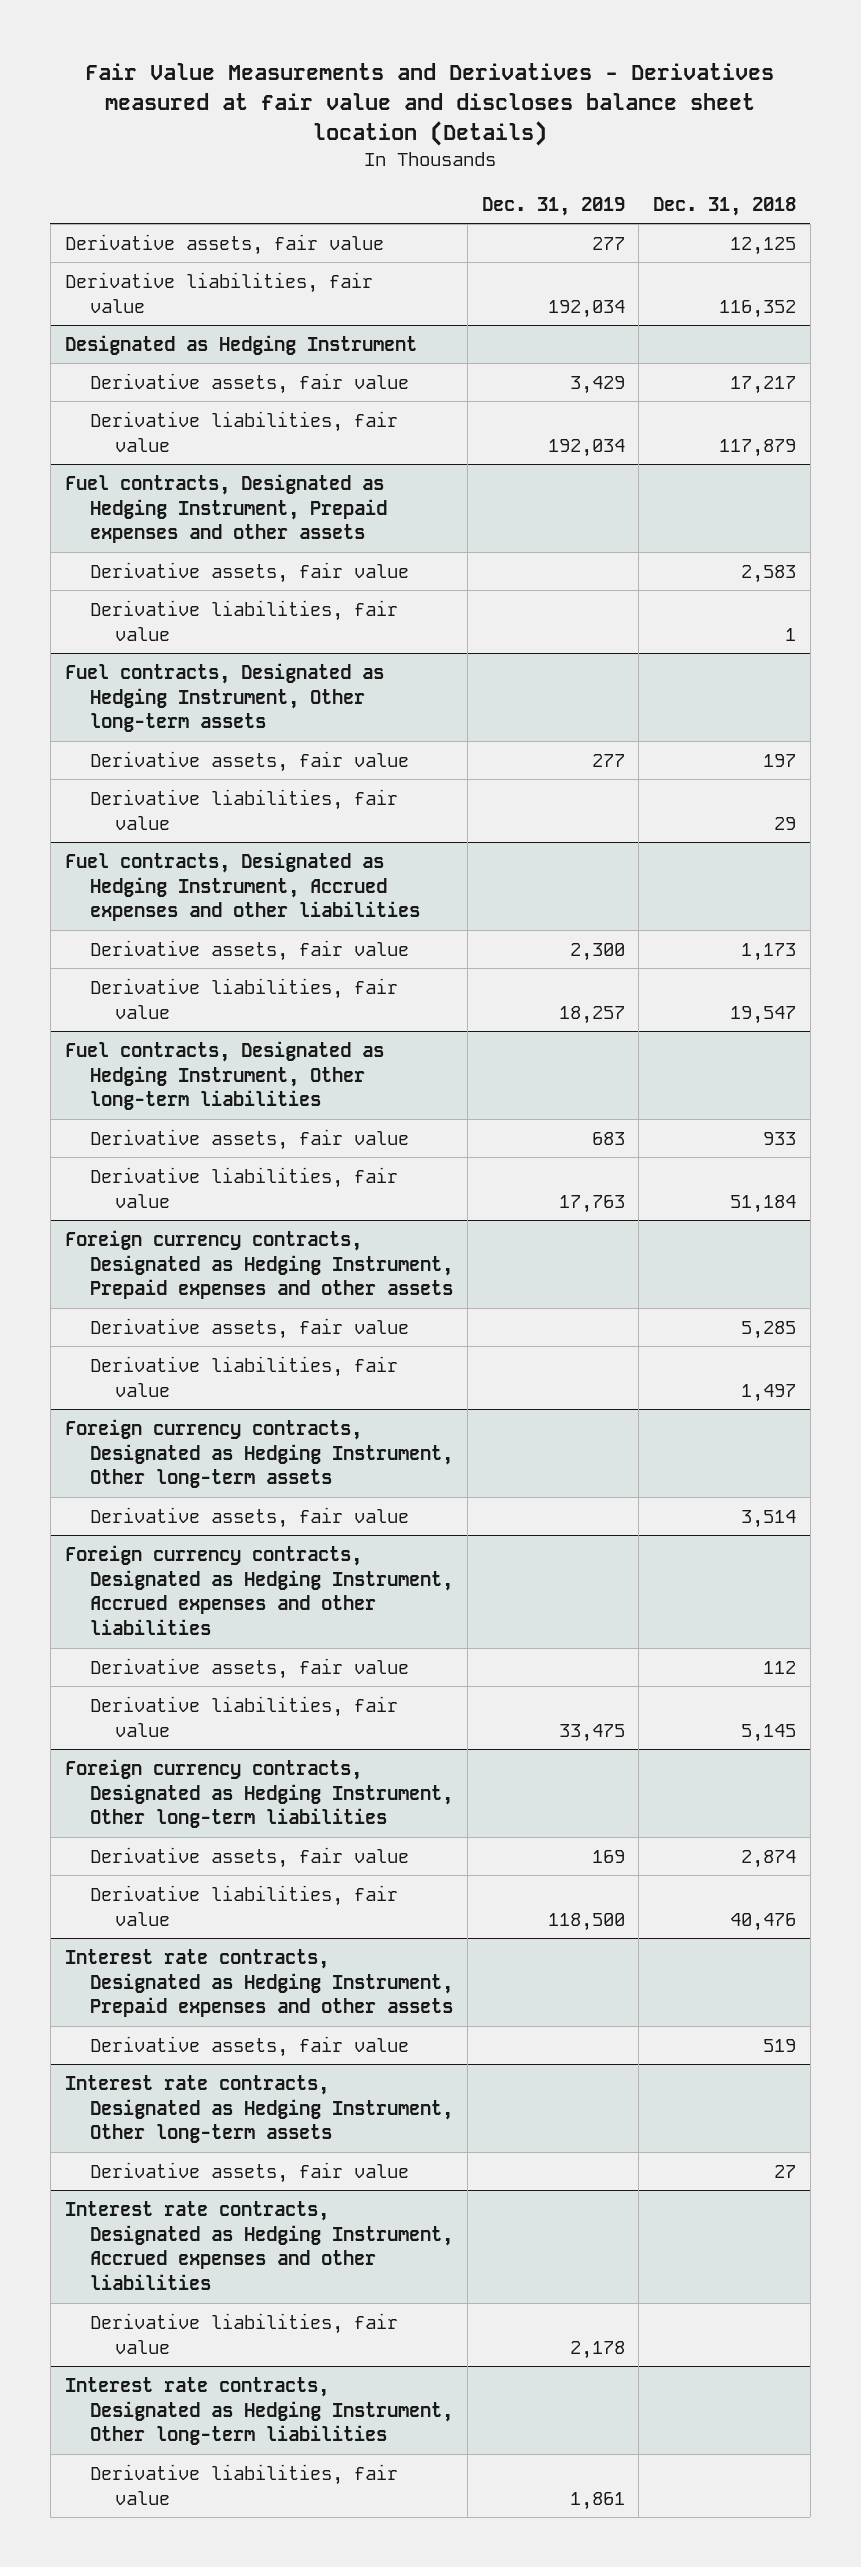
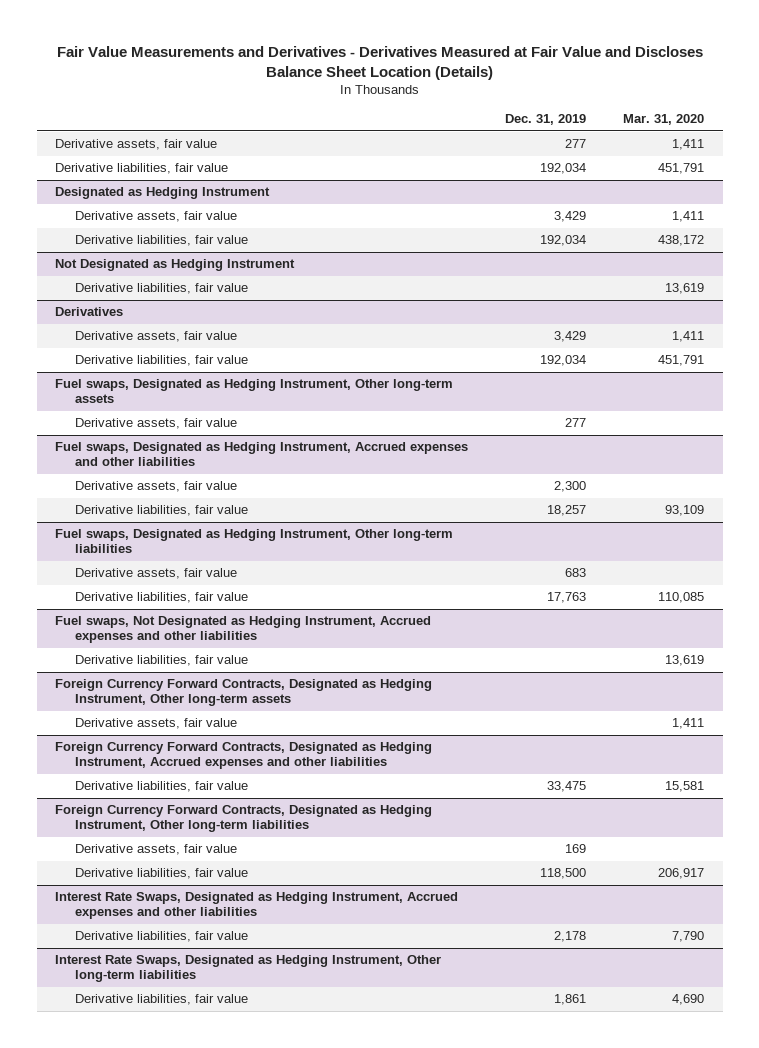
- Fair Value Measurements and Derivatives - Derivatives measured at fair value and discloses balance sheet location (Details)
+ Fair Value Measurements and Derivatives - Derivatives Measured at Fair Value and Discloses Balance Sheet Location (Details)
- | Dec. 31, 2019 | Dec. 31, 2018
+ | Dec. 31, 2019 | Mar. 31, 2020
- Fuel contracts, Designated as Hedging Instrument, Prepaid expenses and other assets
- Derivative assets, fair value | | 2,583
+ Not Designated as Hedging Instrument
- Fuel contracts, Designated as Hedging Instrument, Other long-term assets
+ Derivatives
+ Derivative assets, fair value | 3,429 | 1,411
+ Derivative liabilities, fair value | 192,034 | 451,791
+ Fuel swaps, Designated as Hedging Instrument, Other long-term assets
- Derivative liabilities, fair value | | 29
- Fuel contracts, Designated as Hedging Instrument, Accrued expenses and other liabilities
+ Fuel swaps, Designated as Hedging Instrument, Accrued expenses and other liabilities
- Fuel contracts, Designated as Hedging Instrument, Other long-term liabilities
+ Fuel swaps, Designated as Hedging Instrument, Other long-term liabilities
- Foreign currency contracts, Designated as Hedging Instrument, Prepaid expenses and other assets
- Derivative assets, fair value | | 5,285
+ Fuel swaps, Not Designated as Hedging Instrument, Accrued expenses and other liabilities
- Foreign currency contracts, Designated as Hedging Instrument, Other long-term assets
- Derivative assets, fair value | | 3,514
- Foreign currency contracts, Designated as Hedging Instrument, Accrued expenses and other liabilities
+ Foreign Currency Forward Contracts, Designated as Hedging Instrument, Other long-term assets
+ Foreign Currency Forward Contracts, Designated as Hedging Instrument, Accrued expenses and other liabilities
- Foreign currency contracts, Designated as Hedging Instrument, Other long-term liabilities
+ Foreign Currency Forward Contracts, Designated as Hedging Instrument, Other long-term liabilities
- Interest rate contracts, Designated as Hedging Instrument, Prepaid expenses and other assets
- Derivative assets, fair value | | 519
- Interest rate contracts, Designated as Hedging Instrument, Other long-term assets
- Derivative assets, fair value | | 27
- Interest rate contracts, Designated as Hedging Instrument, Accrued expenses and other liabilities
+ Interest Rate Swaps, Designated as Hedging Instrument, Accrued expenses and other liabilities
- Interest rate contracts, Designated as Hedging Instrument, Other long-term liabilities
+ Interest Rate Swaps, Designated as Hedging Instrument, Other long-term liabilities

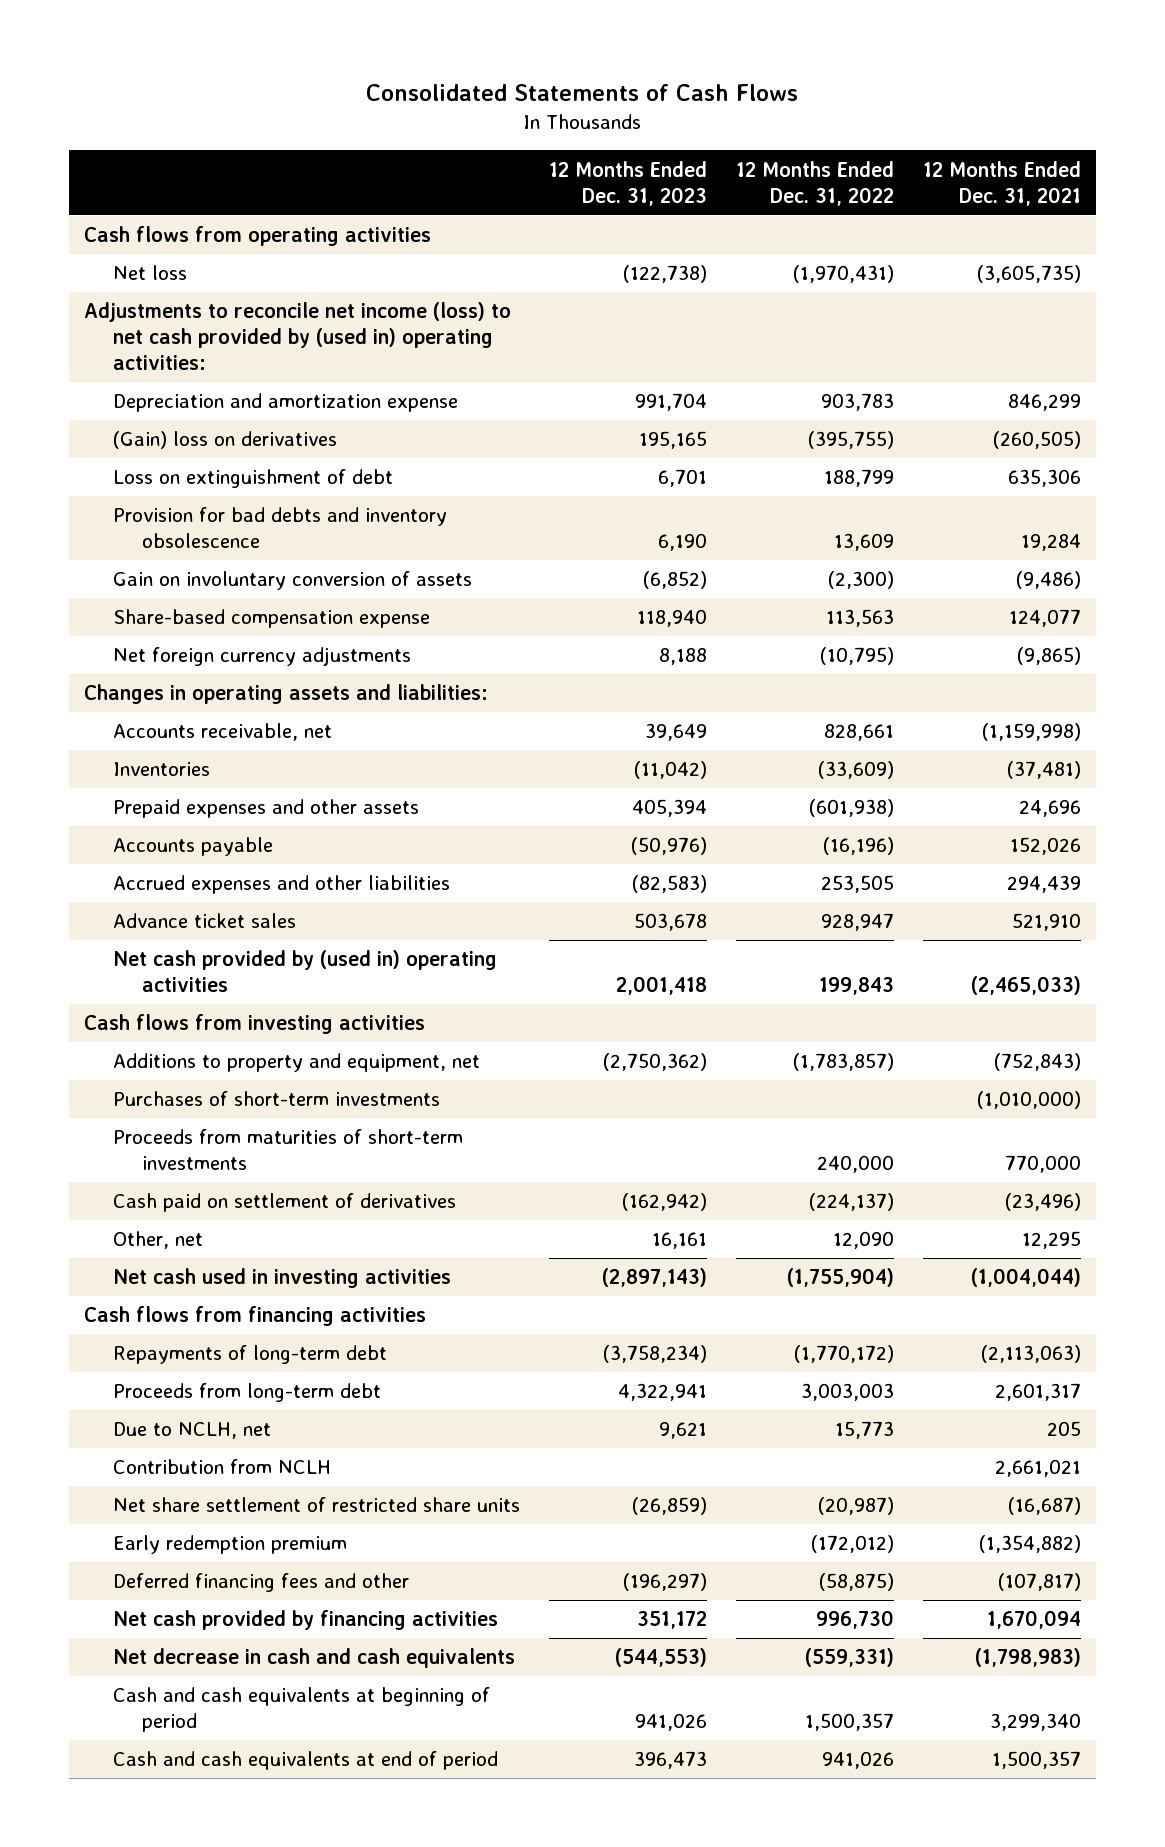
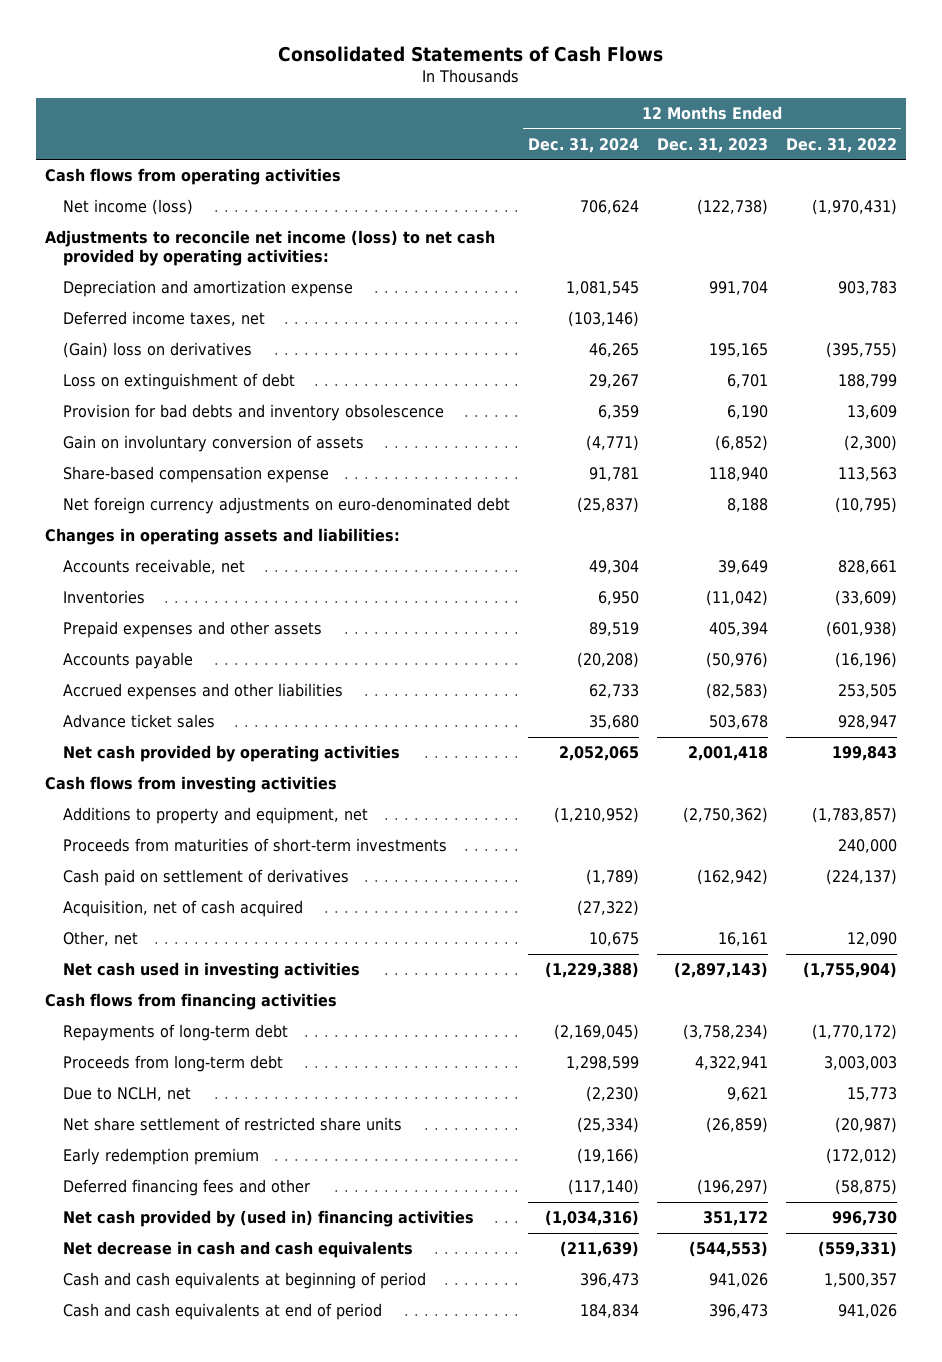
- | 12 Months Ended Dec. 31, 2023 | 12 Months Ended Dec. 31, 2022 | 12 Months Ended Dec. 31, 2021
+ | 12 Months Ended Dec. 31, 2024 | 12 Months Ended Dec. 31, 2023 | 12 Months Ended Dec. 31, 2022
- Net loss | (122,738) | (1,970,431) | (3,605,735)
- Adjustments to reconcile net income (loss) to net cash provided by (used in) operating activities:
+ Net income (loss) | 706,624 | (122,738) | (1,970,431)
+ Adjustments to reconcile net income (loss) to net cash provided by operating activities:
+ Deferred income taxes, net | (103,146) | |
- Net foreign currency adjustments | 8,188 | (10,795) | (9,865)
+ Net foreign currency adjustments on euro-denominated debt | (25,837) | 8,188 | (10,795)
- Net cash provided by (used in) operating activities | 2,001,418 | 199,843 | (2,465,033)
+ Net cash provided by operating activities | 2,052,065 | 2,001,418 | 199,843
- Purchases of short-term investments | | | (1,010,000)
+ Acquisition, net of cash acquired | (27,322) | |
- Contribution from NCLH | | | 2,661,021
- Net cash provided by financing activities | 351,172 | 996,730 | 1,670,094
+ Net cash provided by (used in) financing activities | (1,034,316) | 351,172 | 996,730

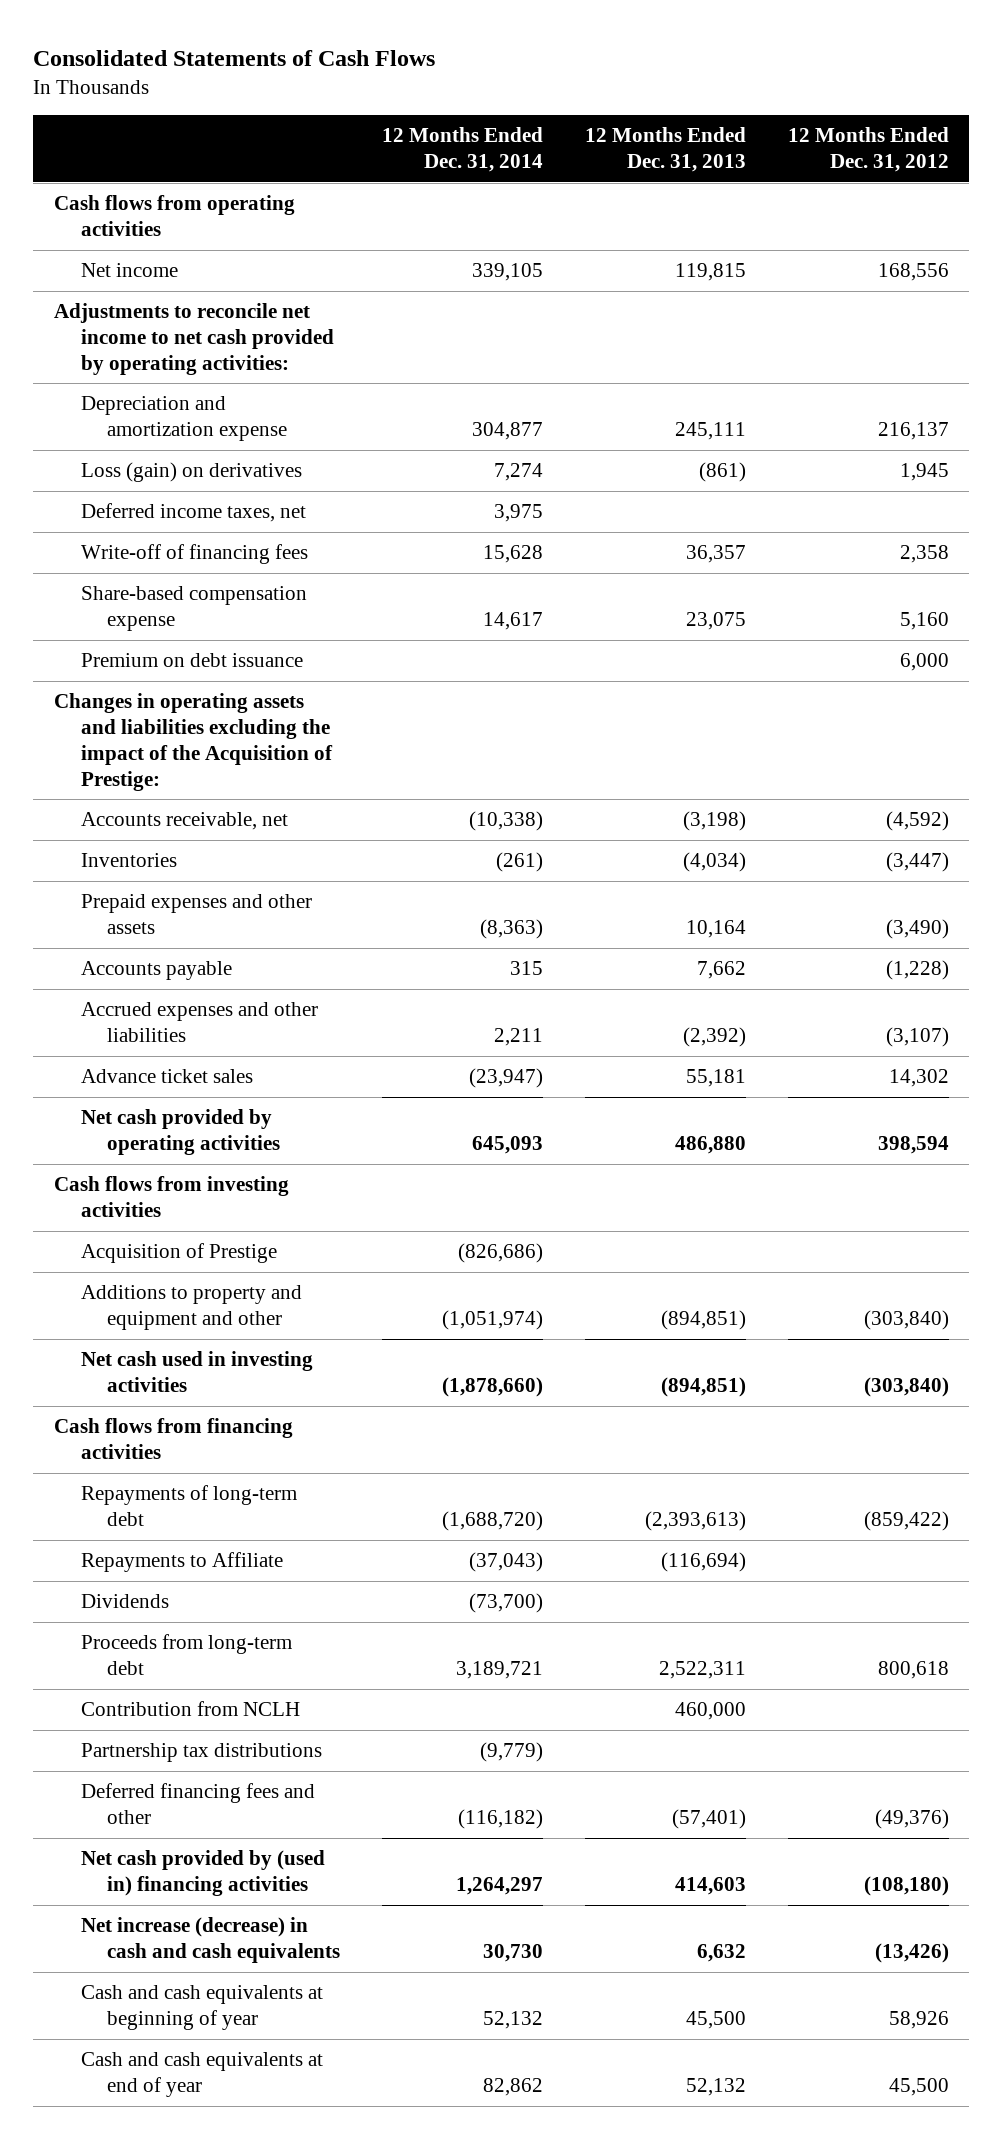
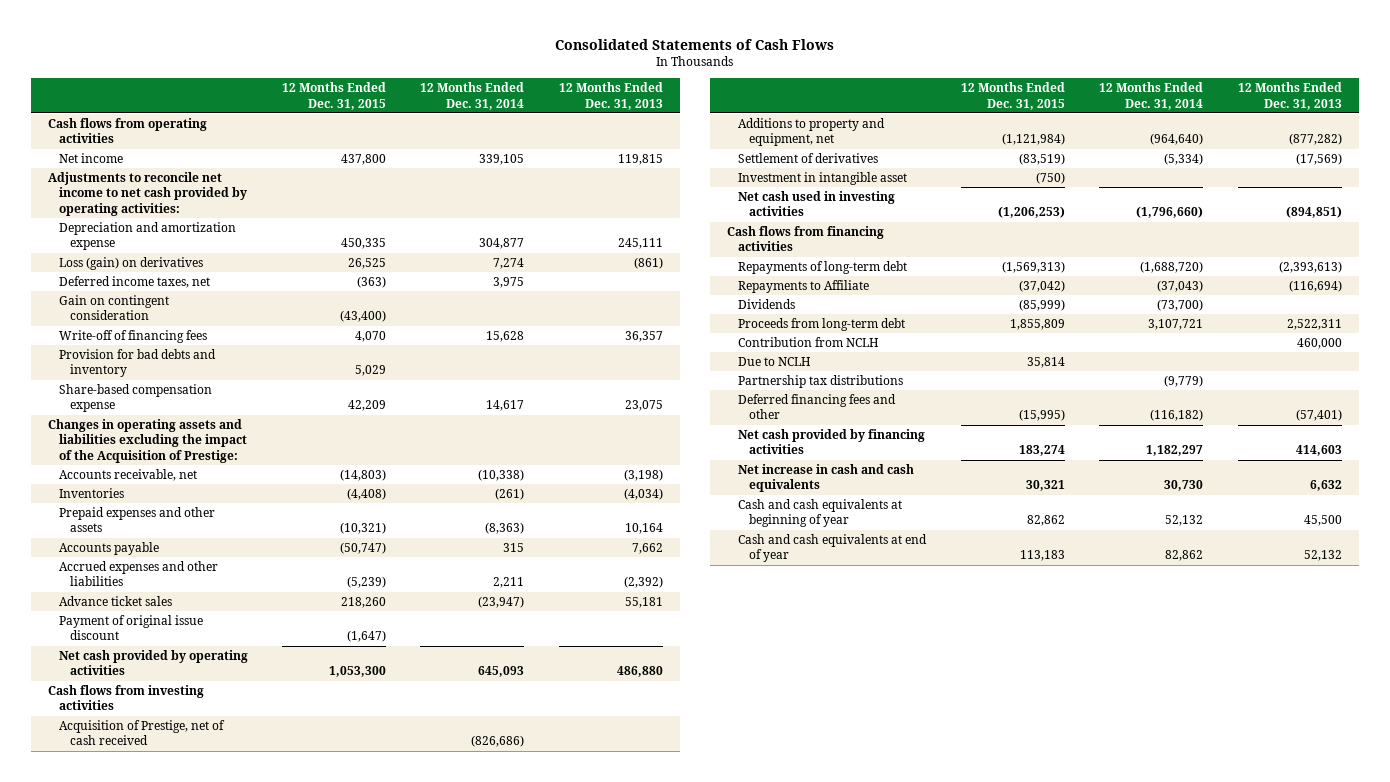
- | 12 Months Ended Dec. 31, 2014 | 12 Months Ended Dec. 31, 2013 | 12 Months Ended Dec. 31, 2012
+ | 12 Months Ended Dec. 31, 2015 | 12 Months Ended Dec. 31, 2014 | 12 Months Ended Dec. 31, 2013
+ Gain on contingent consideration | (43,400) | |
+ Provision for bad debts and inventory | 5,029 | |
- Premium on debt issuance | | | 6,000
+ Payment of original issue discount | (1,647) | |
- Acquisition of Prestige | (826,686) | |
- Additions to property and equipment and other | (1,051,974) | (894,851) | (303,840)
- Net cash used in investing activities | (1,878,660) | (894,851) | (303,840)
+ Acquisition of Prestige, net of cash received | | (826,686) |
+ Additions to property and equipment, net | (1,121,984) | (964,640) | (877,282)
+ Settlement of derivatives | (83,519) | (5,334) | (17,569)
+ Investment in intangible asset | (750) | |
+ Net cash used in investing activities | (1,206,253) | (1,796,660) | (894,851)
- Proceeds from long-term debt | 3,189,721 | 2,522,311 | 800,618
+ Proceeds from long-term debt | 1,855,809 | 3,107,721 | 2,522,311
+ Due to NCLH | 35,814 | |
- Net cash provided by (used in) financing activities | 1,264,297 | 414,603 | (108,180)
- Net increase (decrease) in cash and cash equivalents | 30,730 | 6,632 | (13,426)
+ Net cash provided by financing activities | 183,274 | 1,182,297 | 414,603
+ Net increase in cash and cash equivalents | 30,321 | 30,730 | 6,632

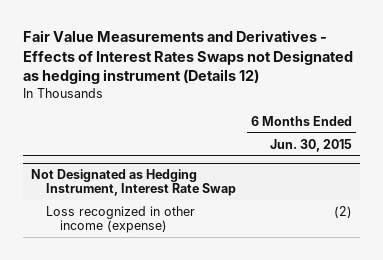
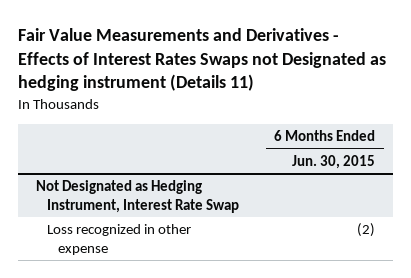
- Fair Value Measurements and Derivatives - Effects of Interest Rates Swaps not Designated as hedging instrument (Details 12)
+ Fair Value Measurements and Derivatives - Effects of Interest Rates Swaps not Designated as hedging instrument (Details 11)
@ Not Designated as Hedging Instrument, Interest Rate Swap
- Loss recognized in other income (expense) | (2)
+ Loss recognized in other expense | (2)

